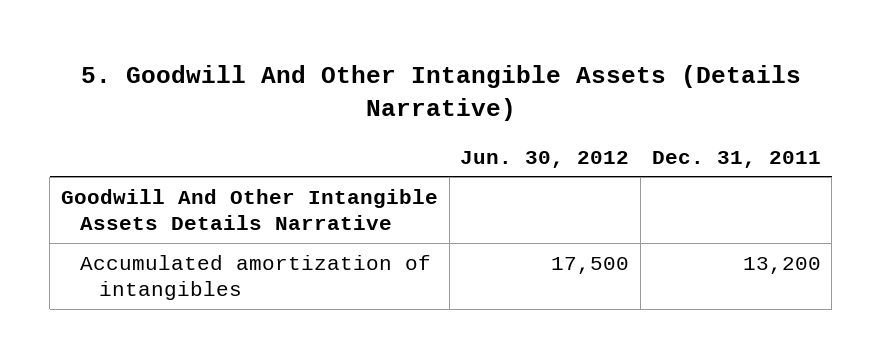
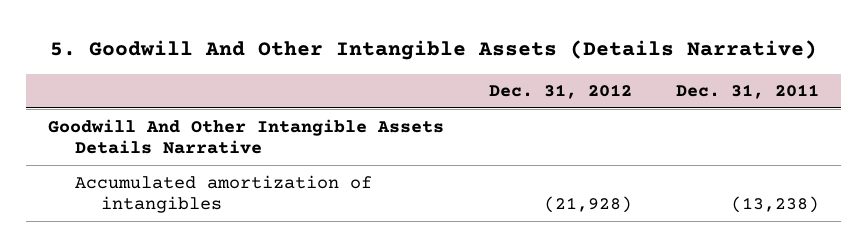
- | Jun. 30, 2012 | Dec. 31, 2011
+ | Dec. 31, 2012 | Dec. 31, 2011
- Accumulated amortization of intangibles | 17,500 | 13,200
+ Accumulated amortization of intangibles | (21,928) | (13,238)

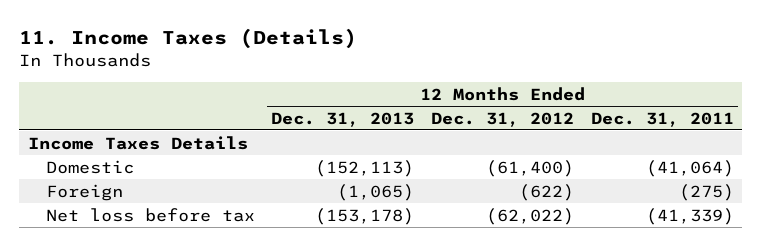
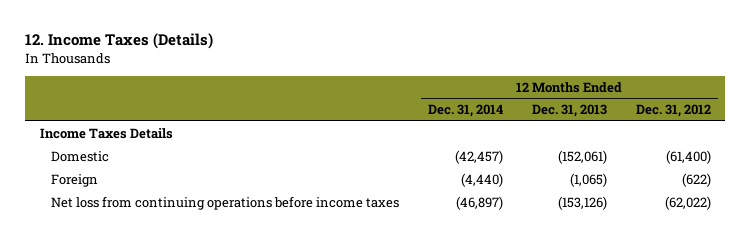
- 11. Income Taxes (Details)
+ 12. Income Taxes (Details)
- | 12 Months Ended Dec. 31, 2013 | 12 Months Ended Dec. 31, 2012 | 12 Months Ended Dec. 31, 2011
+ | 12 Months Ended Dec. 31, 2014 | 12 Months Ended Dec. 31, 2013 | 12 Months Ended Dec. 31, 2012
- Domestic | (152,113) | (61,400) | (41,064)
+ Domestic | (42,457) | (152,061) | (61,400)
- Net loss before tax | (153,178) | (62,022) | (41,339)
+ Net loss from continuing operations before income taxes | (46,897) | (153,126) | (62,022)

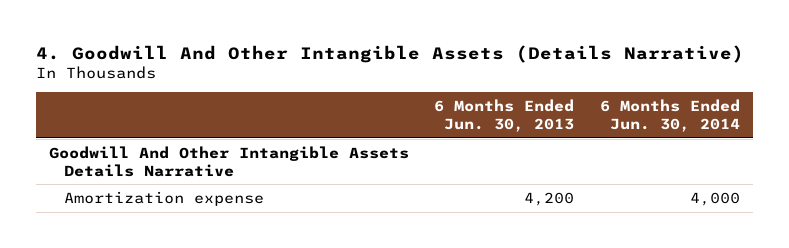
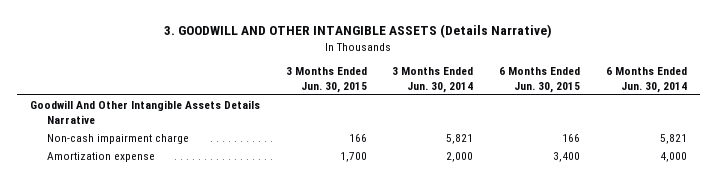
- 4. Goodwill And Other Intangible Assets (Details Narrative)
+ 3. GOODWILL AND OTHER INTANGIBLE ASSETS (Details Narrative)
- | 6 Months Ended Jun. 30, 2013 | 6 Months Ended Jun. 30, 2014
+ | 3 Months Ended Jun. 30, 2015 | 3 Months Ended Jun. 30, 2014 | 6 Months Ended Jun. 30, 2015 | 6 Months Ended Jun. 30, 2014
+ Non-cash impairment charge | 166 | 5,821 | 166 | 5,821

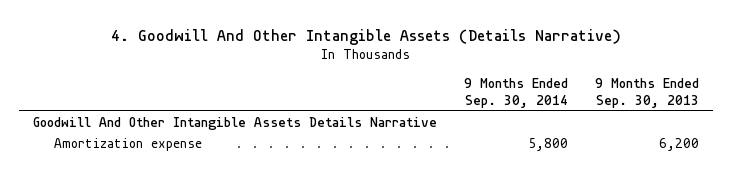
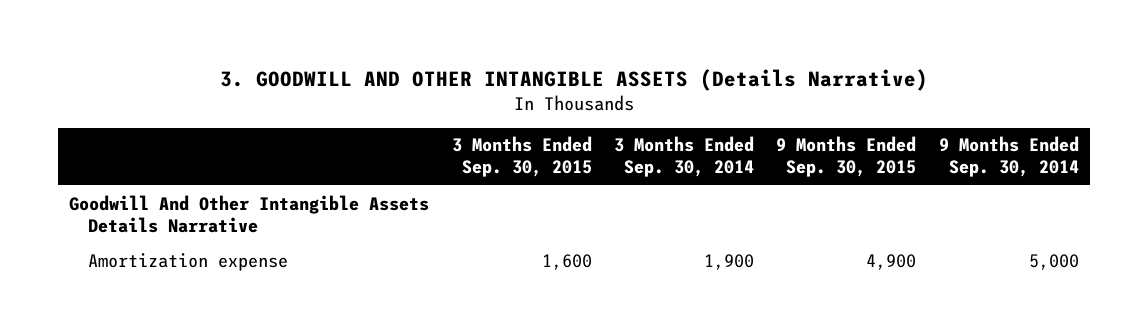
- 4. Goodwill And Other Intangible Assets (Details Narrative)
+ 3. GOODWILL AND OTHER INTANGIBLE ASSETS (Details Narrative)
- | 9 Months Ended Sep. 30, 2014 | 9 Months Ended Sep. 30, 2013
+ | 3 Months Ended Sep. 30, 2015 | 3 Months Ended Sep. 30, 2014 | 9 Months Ended Sep. 30, 2015 | 9 Months Ended Sep. 30, 2014
- Amortization expense | 5,800 | 6,200
+ Amortization expense | 1,600 | 1,900 | 4,900 | 5,000

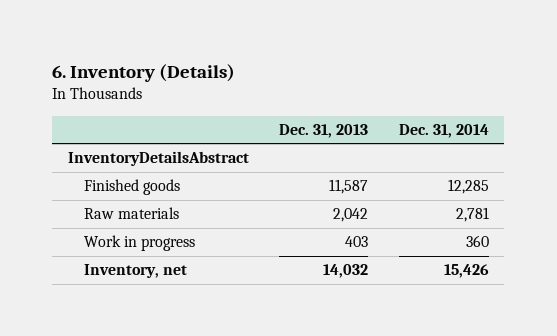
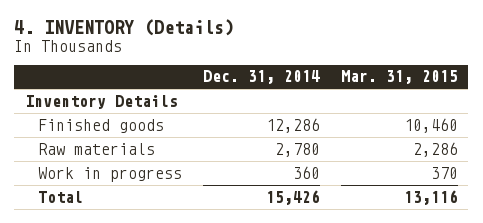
- 6. Inventory (Details)
+ 4. INVENTORY (Details)
- | Dec. 31, 2013 | Dec. 31, 2014
+ | Dec. 31, 2014 | Mar. 31, 2015
- InventoryDetailsAbstract
- Finished goods | 11,587 | 12,285
- Raw materials | 2,042 | 2,781
+ Inventory Details
+ Finished goods | 12,286 | 10,460
+ Raw materials | 2,780 | 2,286
- Inventory, net | 14,032 | 15,426
+ Total | 15,426 | 13,116

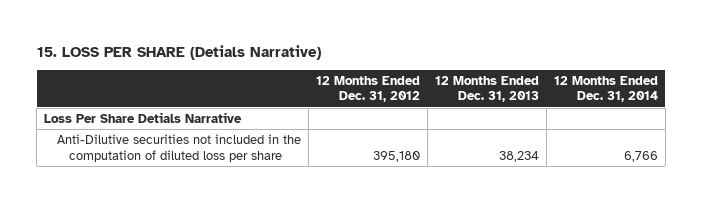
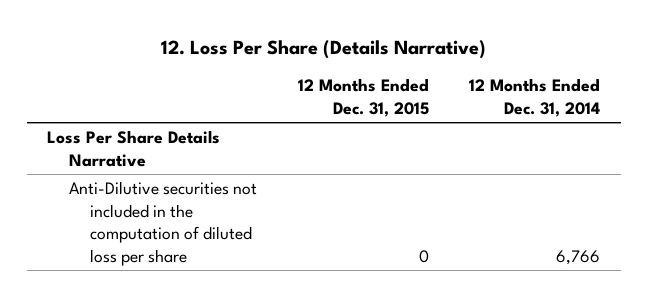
- 15. LOSS PER SHARE (Detials Narrative)
+ 12. Loss Per Share (Details Narrative)
- | 12 Months Ended Dec. 31, 2012 | 12 Months Ended Dec. 31, 2013 | 12 Months Ended Dec. 31, 2014
+ | 12 Months Ended Dec. 31, 2015 | 12 Months Ended Dec. 31, 2014
- Loss Per Share Detials Narrative
+ Loss Per Share Details Narrative

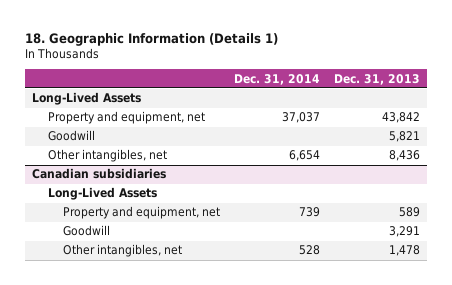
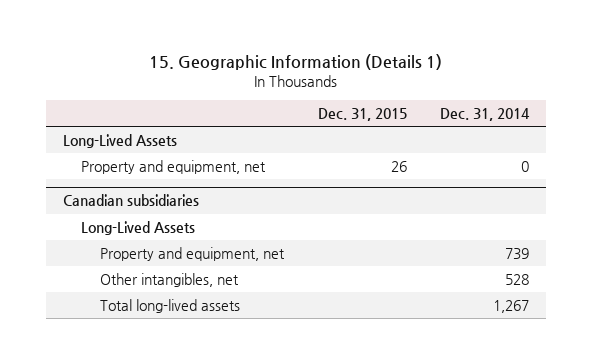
- 18. Geographic Information (Details 1)
+ 15. Geographic Information (Details 1)
- | Dec. 31, 2014 | Dec. 31, 2013
+ | Dec. 31, 2015 | Dec. 31, 2014
- Property and equipment, net | 37,037 | 43,842
- Goodwill | | 5,821
- Other intangibles, net | 6,654 | 8,436
+ Property and equipment, net | 26 | 0
@ Canadian subsidiaries
- Goodwill | | 3,291
+ Total long-lived assets | | 1,267

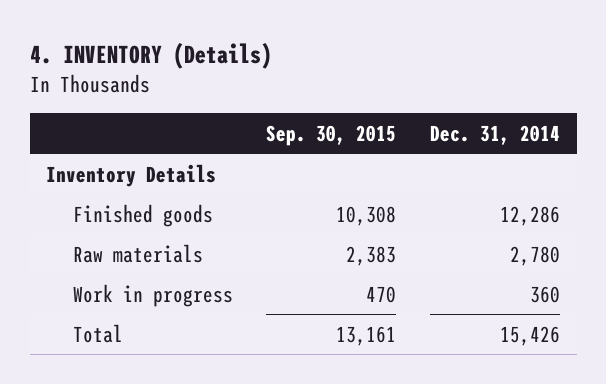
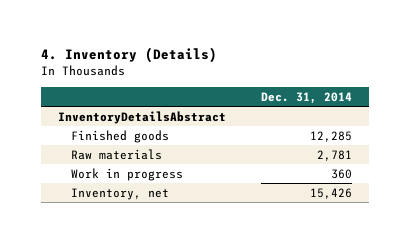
- 4. INVENTORY (Details)
+ 4. Inventory (Details)
- | Sep. 30, 2015 | Dec. 31, 2014
+ | Dec. 31, 2014
- Inventory Details
- Finished goods | 10,308 | 12,286
- Raw materials | 2,383 | 2,780
+ InventoryDetailsAbstract
+ Finished goods | 12,285
+ Raw materials | 2,781
- Total | 13,161 | 15,426
+ Inventory, net | 15,426

